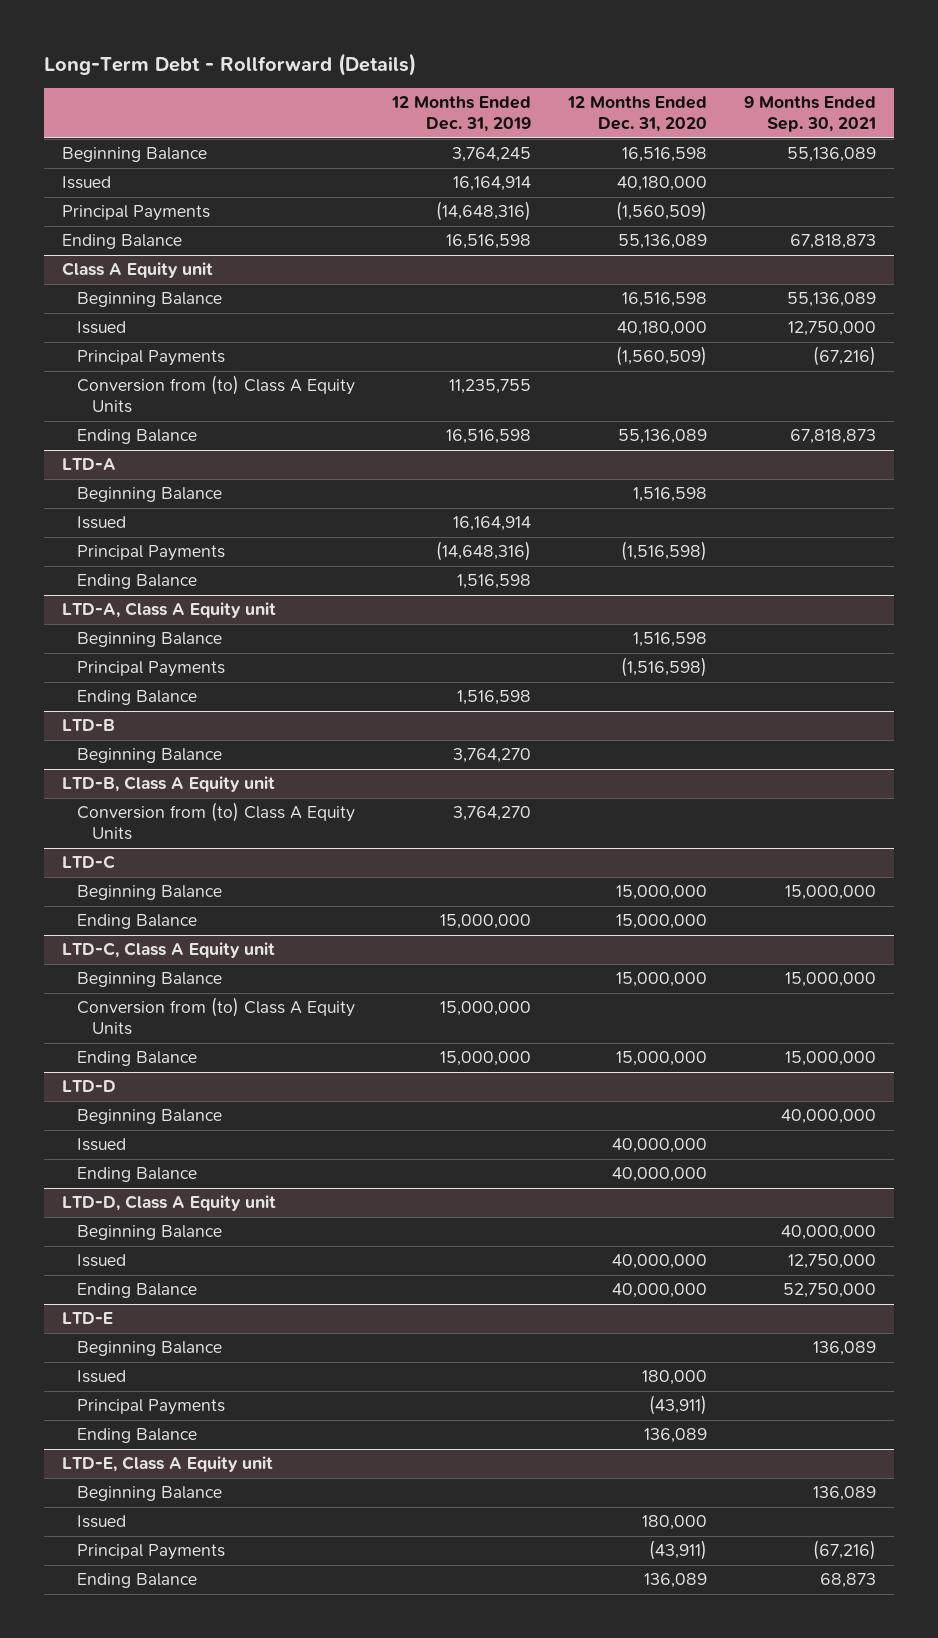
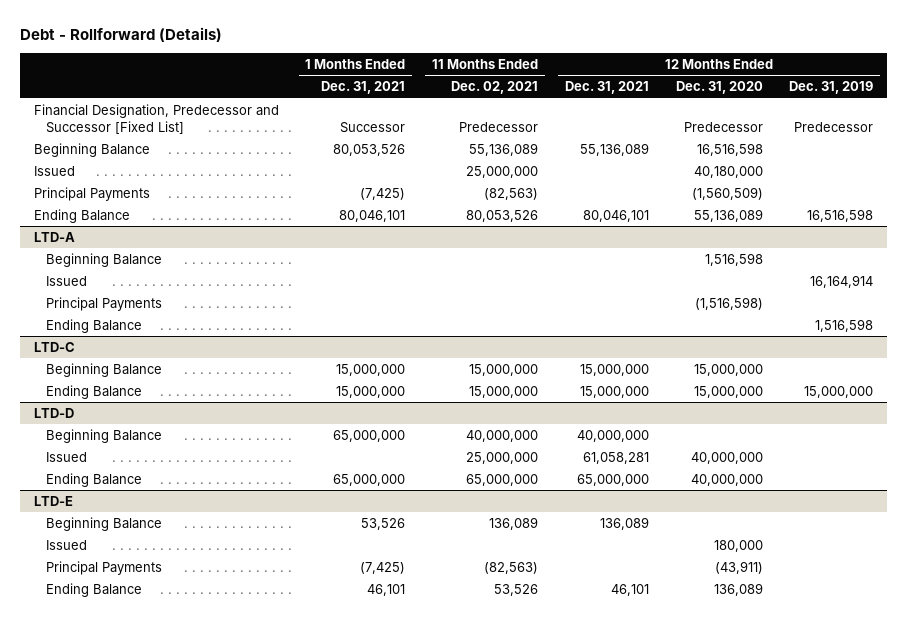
- Long-Term Debt - Rollforward (Details)
+ Debt - Rollforward (Details)
- | 12 Months Ended Dec. 31, 2019 | 12 Months Ended Dec. 31, 2020 | 9 Months Ended Sep. 30, 2021
+ | 1 Months Ended Dec. 31, 2021 | 11 Months Ended Dec. 02, 2021 | 12 Months Ended Dec. 31, 2021 | 12 Months Ended Dec. 31, 2020 | 12 Months Ended Dec. 31, 2019
- Beginning Balance | 3,764,245 | 16,516,598 | 55,136,089
- Issued | 16,164,914 | 40,180,000 |
- Principal Payments | (14,648,316) | (1,560,509) |
- Ending Balance | 16,516,598 | 55,136,089 | 67,818,873
- Class A Equity unit
+ Financial Designation, Predecessor and Successor [Fixed List] | Successor | Predecessor | | Predecessor | Predecessor
- Conversion from (to) Class A Equity Units | 11,235,755 | |
@ LTD-A
- Principal Payments | (14,648,316) | (1,516,598) |
- Ending Balance | 1,516,598 | |
- LTD-A, Class A Equity unit
- Beginning Balance | | 1,516,598 |
- LTD-B
- Beginning Balance | 3,764,270 | |
- LTD-B, Class A Equity unit
- Conversion from (to) Class A Equity Units | 3,764,270 | |
- LTD-C, Class A Equity unit
- Beginning Balance | | 15,000,000 | 15,000,000
- Conversion from (to) Class A Equity Units | 15,000,000 | |
- Ending Balance | 15,000,000 | 15,000,000 | 15,000,000
- LTD-D, Class A Equity unit
- Beginning Balance | | | 40,000,000
- Issued | | 40,000,000 | 12,750,000
- Ending Balance | | 40,000,000 | 52,750,000
- LTD-E, Class A Equity unit
- Beginning Balance | | | 136,089
- Issued | | 180,000 |
- Principal Payments | | (43,911) | (67,216)
- Ending Balance | | 136,089 | 68,873

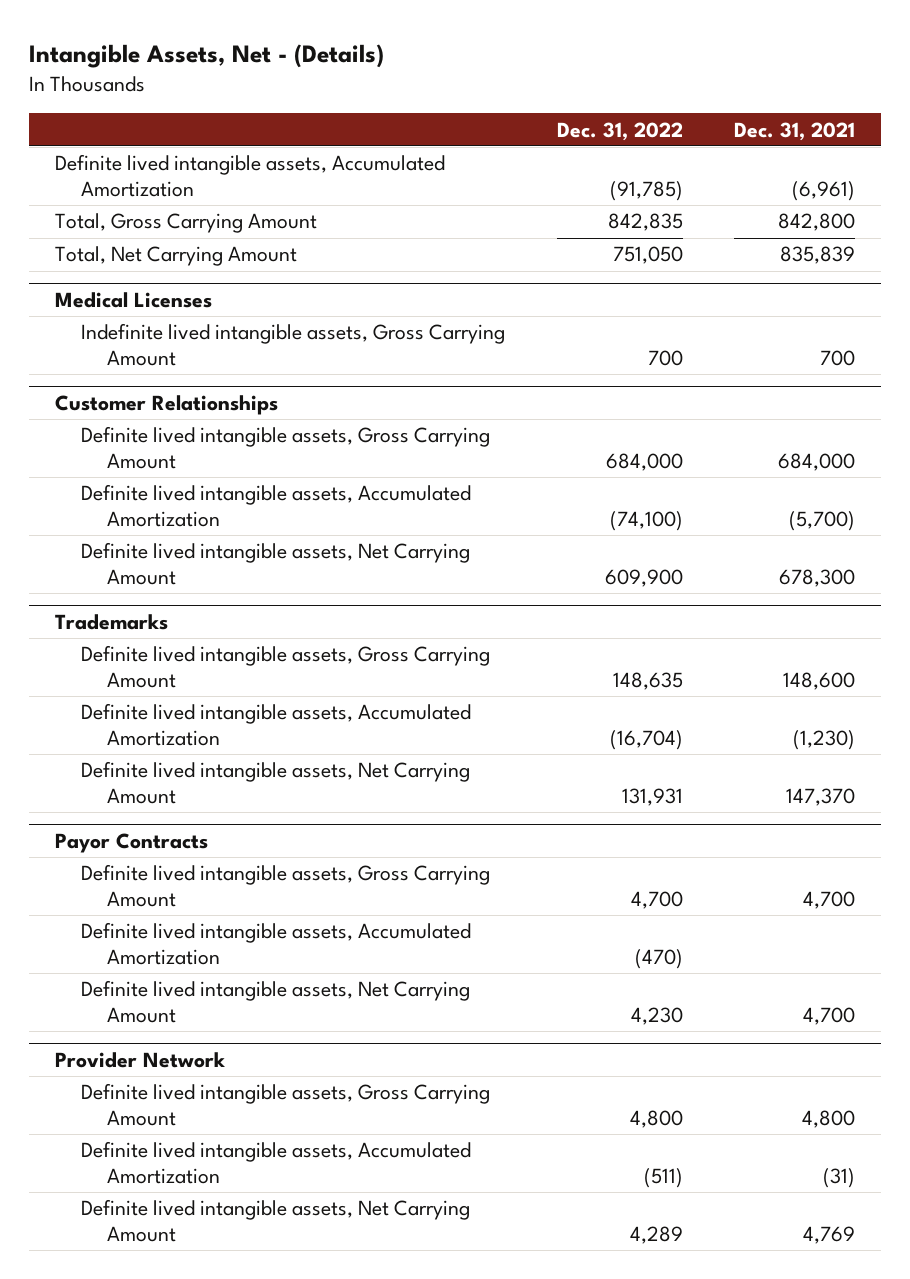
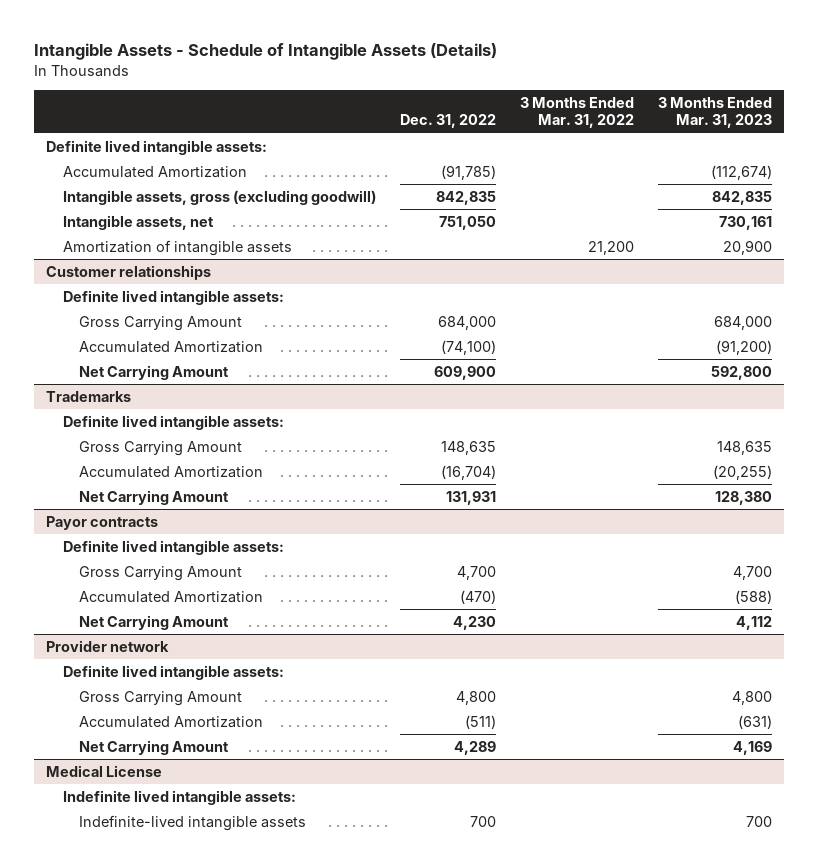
- Intangible Assets, Net - (Details)
+ Intangible Assets - Schedule of Intangible Assets (Details)
- | Dec. 31, 2022 | Dec. 31, 2021
+ | Dec. 31, 2022 | 3 Months Ended Mar. 31, 2022 | 3 Months Ended Mar. 31, 2023
- Definite lived intangible assets, Accumulated Amortization | (91,785) | (6,961)
- Total, Gross Carrying Amount | 842,835 | 842,800
- Total, Net Carrying Amount | 751,050 | 835,839
- Medical Licenses
- Indefinite lived intangible assets, Gross Carrying Amount | 700 | 700
- Customer Relationships
- Definite lived intangible assets, Gross Carrying Amount | 684,000 | 684,000
- Definite lived intangible assets, Accumulated Amortization | (74,100) | (5,700)
- Definite lived intangible assets, Net Carrying Amount | 609,900 | 678,300
+ Definite lived intangible assets:
+ Accumulated Amortization | (91,785) | | (112,674)
+ Intangible assets, gross (excluding goodwill) | 842,835 | | 842,835
+ Intangible assets, net | 751,050 | | 730,161
+ Amortization of intangible assets | | 21,200 | 20,900
+ Customer relationships
+ Definite lived intangible assets:
+ Gross Carrying Amount | 684,000 | | 684,000
+ Accumulated Amortization | (74,100) | | (91,200)
+ Net Carrying Amount | 609,900 | | 592,800
@ Trademarks
- Definite lived intangible assets, Gross Carrying Amount | 148,635 | 148,600
- Definite lived intangible assets, Accumulated Amortization | (16,704) | (1,230)
- Definite lived intangible assets, Net Carrying Amount | 131,931 | 147,370
- Payor Contracts
- Definite lived intangible assets, Gross Carrying Amount | 4,700 | 4,700
- Definite lived intangible assets, Accumulated Amortization | (470) |
- Definite lived intangible assets, Net Carrying Amount | 4,230 | 4,700
- Provider Network
- Definite lived intangible assets, Gross Carrying Amount | 4,800 | 4,800
- Definite lived intangible assets, Accumulated Amortization | (511) | (31)
- Definite lived intangible assets, Net Carrying Amount | 4,289 | 4,769
@ Trademarks
+ Definite lived intangible assets:
+ Gross Carrying Amount | 148,635 | | 148,635
+ Accumulated Amortization | (16,704) | | (20,255)
+ Net Carrying Amount | 131,931 | | 128,380
+ Payor contracts
+ Definite lived intangible assets:
+ Gross Carrying Amount | 4,700 | | 4,700
+ Accumulated Amortization | (470) | | (588)
+ Net Carrying Amount | 4,230 | | 4,112
+ Provider network
+ Definite lived intangible assets:
+ Gross Carrying Amount | 4,800 | | 4,800
+ Accumulated Amortization | (511) | | (631)
+ Net Carrying Amount | 4,289 | | 4,169
+ Medical License
+ Indefinite lived intangible assets:
+ Indefinite-lived intangible assets | 700 | | 700

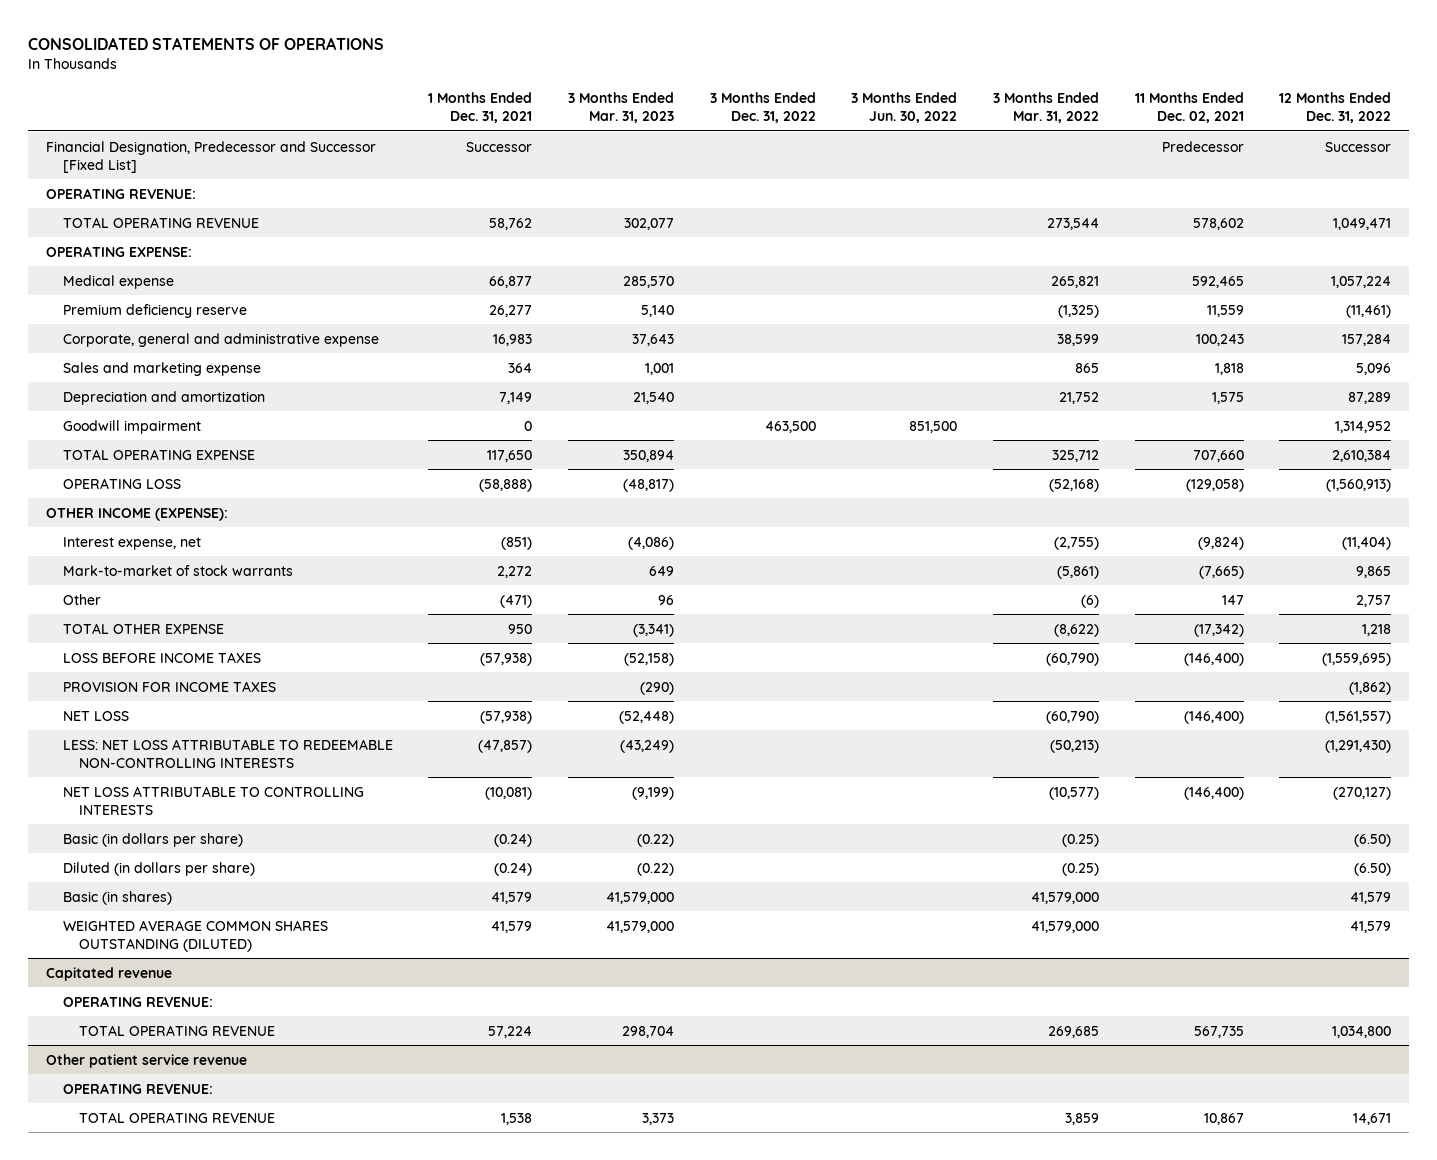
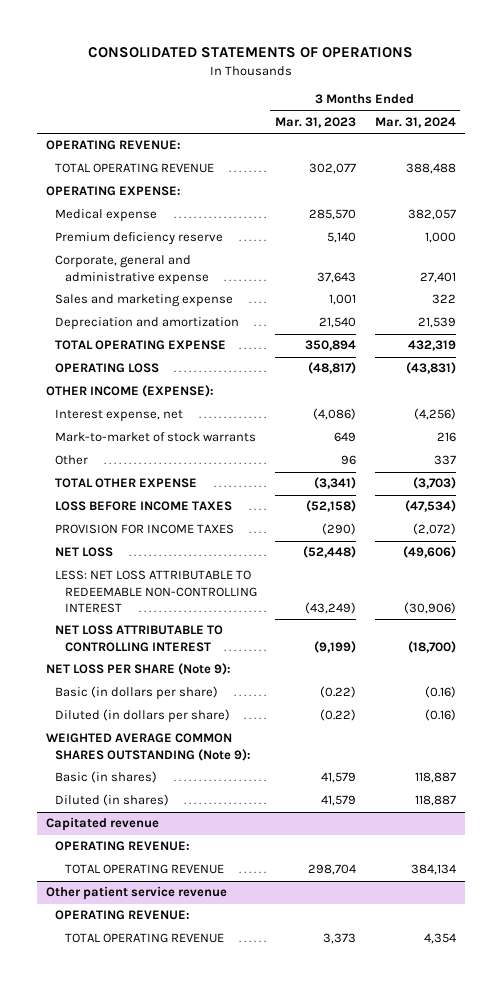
- | 1 Months Ended Dec. 31, 2021 | 3 Months Ended Mar. 31, 2023 | 3 Months Ended Dec. 31, 2022 | 3 Months Ended Jun. 30, 2022 | 3 Months Ended Mar. 31, 2022 | 11 Months Ended Dec. 02, 2021 | 12 Months Ended Dec. 31, 2022
+ | 3 Months Ended Mar. 31, 2023 | 3 Months Ended Mar. 31, 2024
- Financial Designation, Predecessor and Successor [Fixed List] | Successor | | | | | Predecessor | Successor
- Goodwill impairment | 0 | | 463,500 | 851,500 | | | 1,314,952
- LESS: NET LOSS ATTRIBUTABLE TO REDEEMABLE NON-CONTROLLING INTERESTS | (47,857) | (43,249) | | | (50,213) | | (1,291,430)
- NET LOSS ATTRIBUTABLE TO CONTROLLING INTERESTS | (10,081) | (9,199) | | | (10,577) | (146,400) | (270,127)
+ LESS: NET LOSS ATTRIBUTABLE TO REDEEMABLE NON-CONTROLLING INTEREST | (43,249) | (30,906)
+ NET LOSS ATTRIBUTABLE TO CONTROLLING INTEREST | (9,199) | (18,700)
+ NET LOSS PER SHARE (Note 9):
- Basic (in shares) | 41,579 | 41,579,000 | | | 41,579,000 | | 41,579
- WEIGHTED AVERAGE COMMON SHARES OUTSTANDING (DILUTED) | 41,579 | 41,579,000 | | | 41,579,000 | | 41,579
+ WEIGHTED AVERAGE COMMON SHARES OUTSTANDING (Note 9):
+ Basic (in shares) | 41,579 | 118,887
+ Diluted (in shares) | 41,579 | 118,887

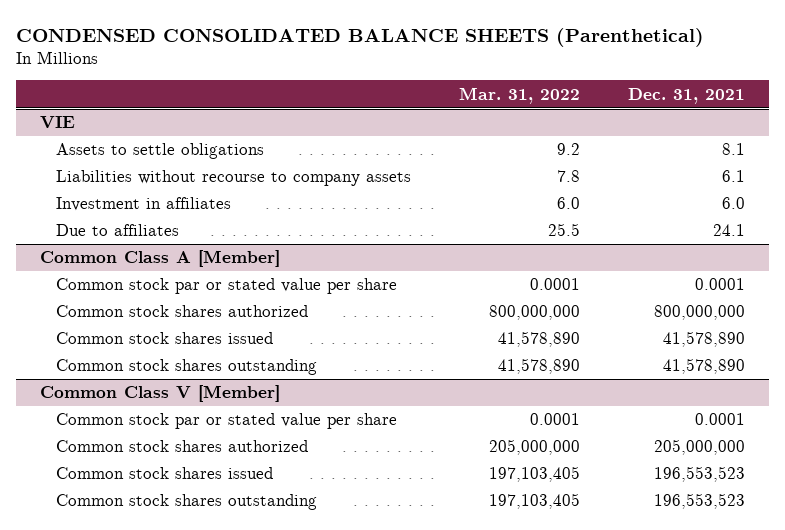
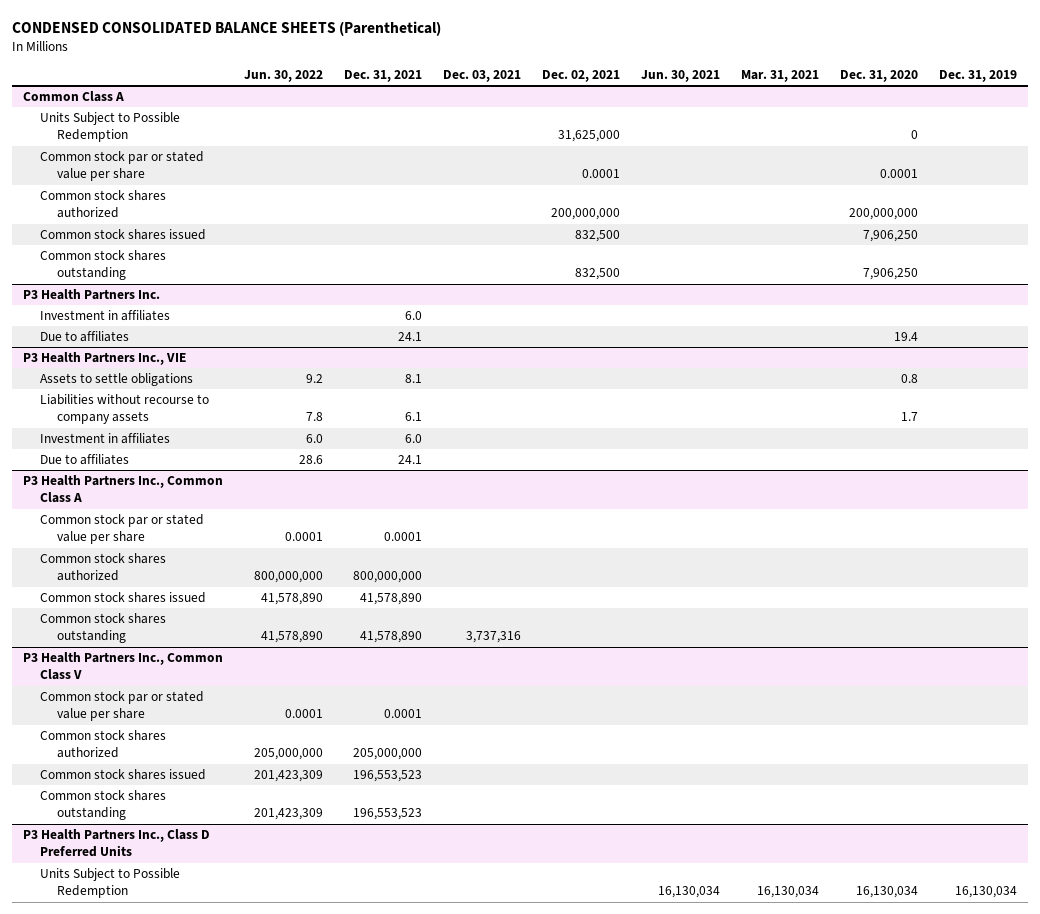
- | Mar. 31, 2022 | Dec. 31, 2021
+ | Jun. 30, 2022 | Dec. 31, 2021 | Dec. 03, 2021 | Dec. 02, 2021 | Jun. 30, 2021 | Mar. 31, 2021 | Dec. 31, 2020 | Dec. 31, 2019
- VIE
+ Common Class A
+ Units Subject to Possible Redemption | | | | 31,625,000 | | | 0 |
+ Common stock par or stated value per share | | | | 0.0001 | | | 0.0001 |
+ Common stock shares authorized | | | | 200,000,000 | | | 200,000,000 |
+ Common stock shares issued | | | | 832,500 | | | 7,906,250 |
+ Common stock shares outstanding | | | | 832,500 | | | 7,906,250 |
+ P3 Health Partners Inc.
+ Investment in affiliates | | 6.0 | | | | | |
+ Due to affiliates | | 24.1 | | | | | 19.4 |
+ P3 Health Partners Inc., VIE
- Common Class A [Member]
+ P3 Health Partners Inc., Common Class A
- Common Class V [Member]
+ P3 Health Partners Inc., Common Class V
+ P3 Health Partners Inc., Class D Preferred Units
+ Units Subject to Possible Redemption | | | | | 16,130,034 | 16,130,034 | 16,130,034 | 16,130,034

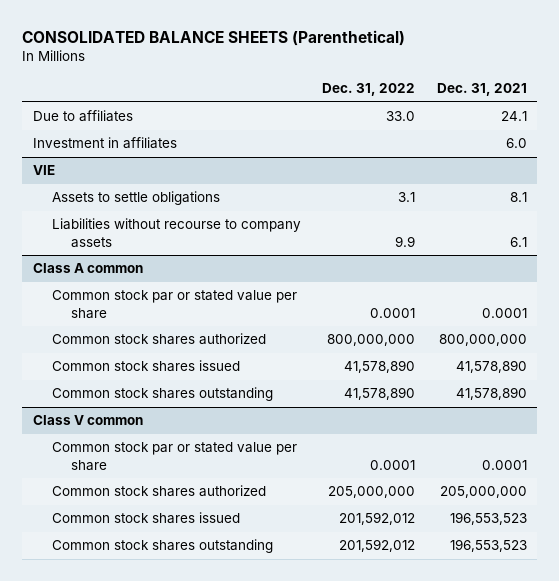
- CONDENSED CONSOLIDATED BALANCE SHEETS (Parenthetical)
+ CONSOLIDATED BALANCE SHEETS (Parenthetical)
- | Jun. 30, 2022 | Dec. 31, 2021 | Dec. 03, 2021 | Dec. 02, 2021 | Jun. 30, 2021 | Mar. 31, 2021 | Dec. 31, 2020 | Dec. 31, 2019
+ | Dec. 31, 2022 | Dec. 31, 2021
- Common Class A
- Units Subject to Possible Redemption | | | | 31,625,000 | | | 0 |
- Common stock par or stated value per share | | | | 0.0001 | | | 0.0001 |
- Common stock shares authorized | | | | 200,000,000 | | | 200,000,000 |
- Common stock shares issued | | | | 832,500 | | | 7,906,250 |
- Common stock shares outstanding | | | | 832,500 | | | 7,906,250 |
- P3 Health Partners Inc.
- Investment in affiliates | | 6.0 | | | | | |
- P3 Health Partners Inc., VIE
+ Investment in affiliates | | 6.0
+ VIE
- Investment in affiliates | 6.0 | 6.0 | | | | | |
- Due to affiliates | 28.6 | 24.1 | | | | | |
- P3 Health Partners Inc., Common Class A
+ Class A common
- P3 Health Partners Inc., Common Class V
+ Class V common
- P3 Health Partners Inc., Class D Preferred Units
- Units Subject to Possible Redemption | | | | | 16,130,034 | 16,130,034 | 16,130,034 | 16,130,034

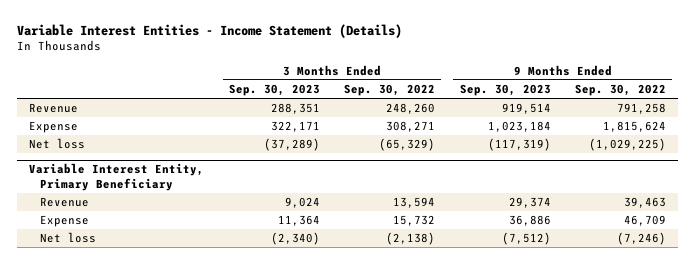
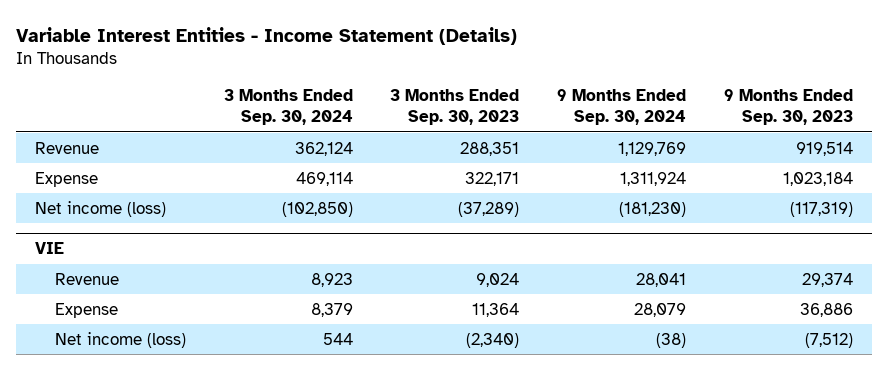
- | 3 Months Ended Sep. 30, 2023 | 3 Months Ended Sep. 30, 2022 | 9 Months Ended Sep. 30, 2023 | 9 Months Ended Sep. 30, 2022
+ | 3 Months Ended Sep. 30, 2024 | 3 Months Ended Sep. 30, 2023 | 9 Months Ended Sep. 30, 2024 | 9 Months Ended Sep. 30, 2023
- Net loss | (37,289) | (65,329) | (117,319) | (1,029,225)
- Variable Interest Entity, Primary Beneficiary
+ Net income (loss) | (102,850) | (37,289) | (181,230) | (117,319)
+ VIE
- Net loss | (2,340) | (2,138) | (7,512) | (7,246)
+ Net income (loss) | 544 | (2,340) | (38) | (7,512)

